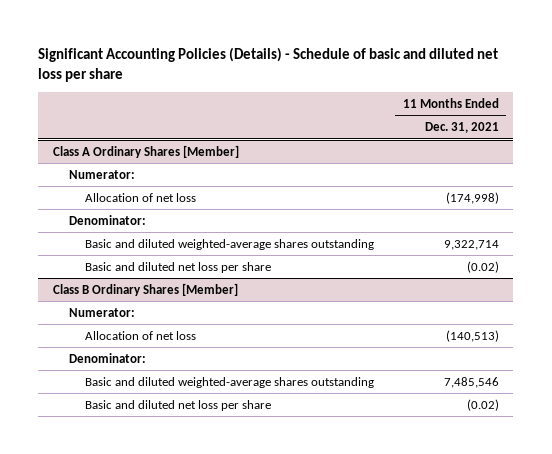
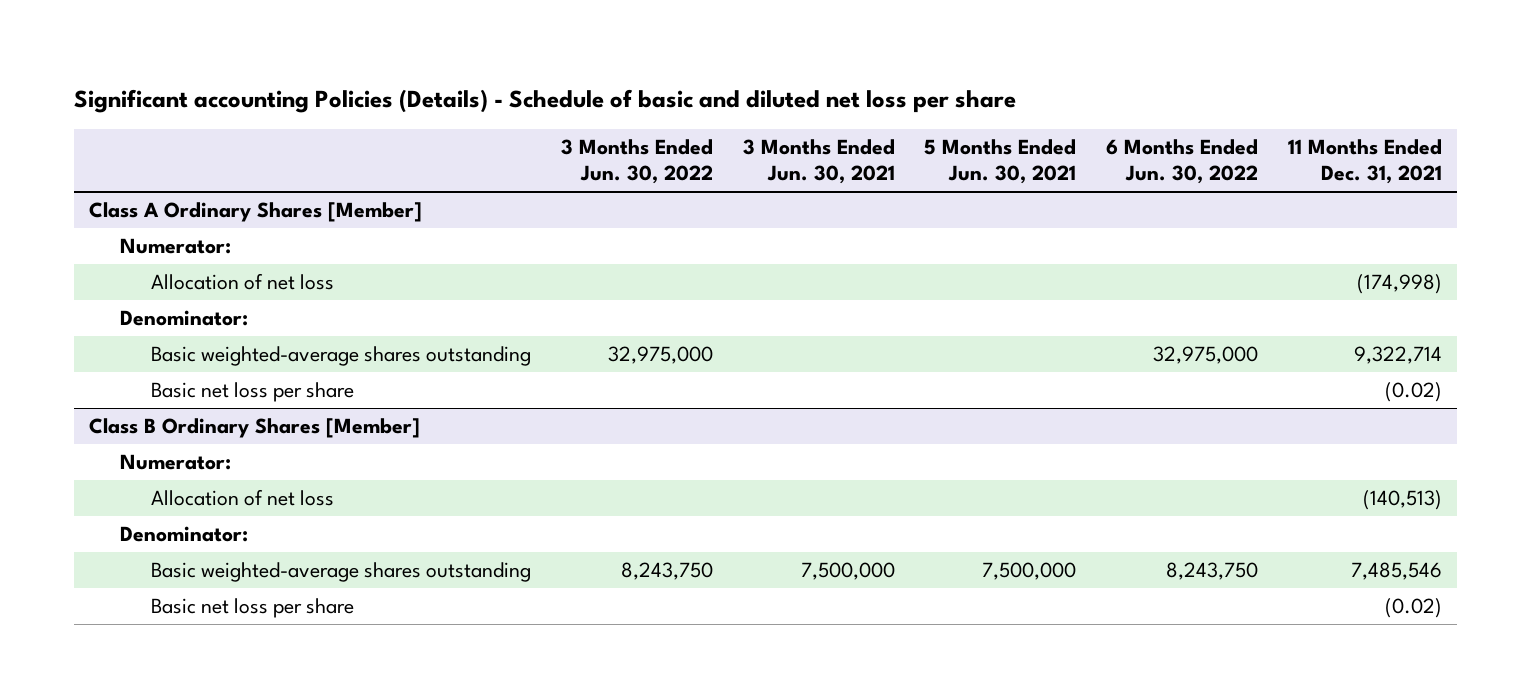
- Significant Accounting Policies (Details) - Schedule of basic and diluted net loss per share
+ Significant accounting Policies (Details) - Schedule of basic and diluted net loss per share
- | 11 Months Ended Dec. 31, 2021
+ | 3 Months Ended Jun. 30, 2022 | 3 Months Ended Jun. 30, 2021 | 5 Months Ended Jun. 30, 2021 | 6 Months Ended Jun. 30, 2022 | 11 Months Ended Dec. 31, 2021
@ Class A Ordinary Shares [Member]
- Basic and diluted weighted-average shares outstanding | 9,322,714
- Basic and diluted net loss per share | (0.02)
+ Basic weighted-average shares outstanding | 32,975,000 | | | 32,975,000 | 9,322,714
+ Basic net loss per share | | | | | (0.02)
@ Class B Ordinary Shares [Member]
- Basic and diluted weighted-average shares outstanding | 7,485,546
- Basic and diluted net loss per share | (0.02)
+ Basic weighted-average shares outstanding | 8,243,750 | 7,500,000 | 7,500,000 | 8,243,750 | 7,485,546
+ Basic net loss per share | | | | | (0.02)

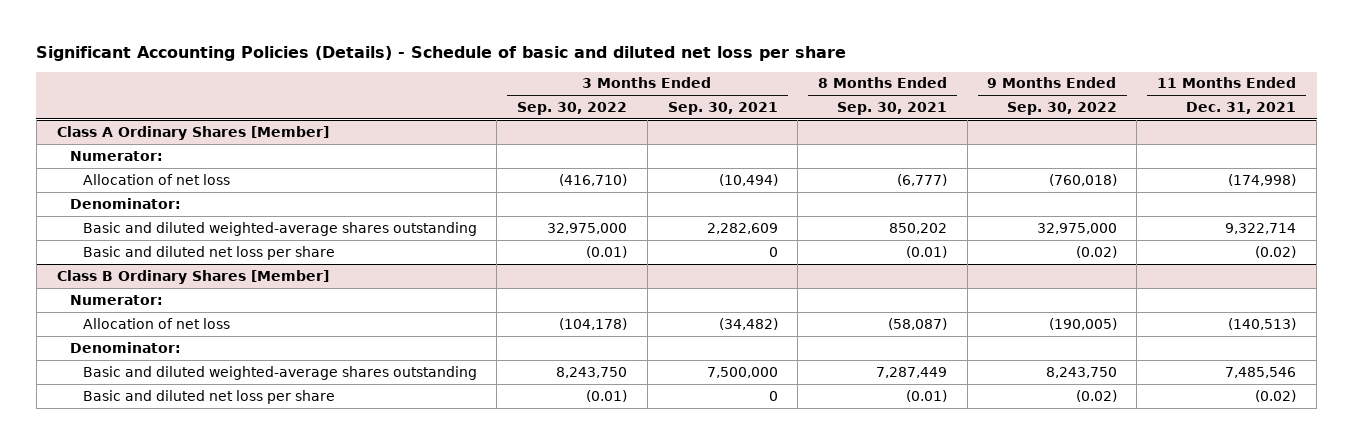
- Significant accounting Policies (Details) - Schedule of basic and diluted net loss per share
+ Significant Accounting Policies (Details) - Schedule of basic and diluted net loss per share
- | 3 Months Ended Jun. 30, 2022 | 3 Months Ended Jun. 30, 2021 | 5 Months Ended Jun. 30, 2021 | 6 Months Ended Jun. 30, 2022 | 11 Months Ended Dec. 31, 2021
+ | 3 Months Ended Sep. 30, 2022 | 3 Months Ended Sep. 30, 2021 | 8 Months Ended Sep. 30, 2021 | 9 Months Ended Sep. 30, 2022 | 11 Months Ended Dec. 31, 2021
@ Class A Ordinary Shares [Member]
- Basic weighted-average shares outstanding | 32,975,000 | | | 32,975,000 | 9,322,714
- Basic net loss per share | | | | | (0.02)
+ Basic and diluted weighted-average shares outstanding | 32,975,000 | 2,282,609 | 850,202 | 32,975,000 | 9,322,714
+ Basic and diluted net loss per share | (0.01) | 0 | (0.01) | (0.02) | (0.02)
@ Class B Ordinary Shares [Member]
- Basic weighted-average shares outstanding | 8,243,750 | 7,500,000 | 7,500,000 | 8,243,750 | 7,485,546
- Basic net loss per share | | | | | (0.02)
+ Basic and diluted weighted-average shares outstanding | 8,243,750 | 7,500,000 | 7,287,449 | 8,243,750 | 7,485,546
+ Basic and diluted net loss per share | (0.01) | 0 | (0.01) | (0.02) | (0.02)

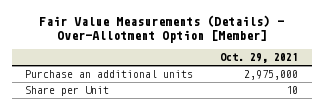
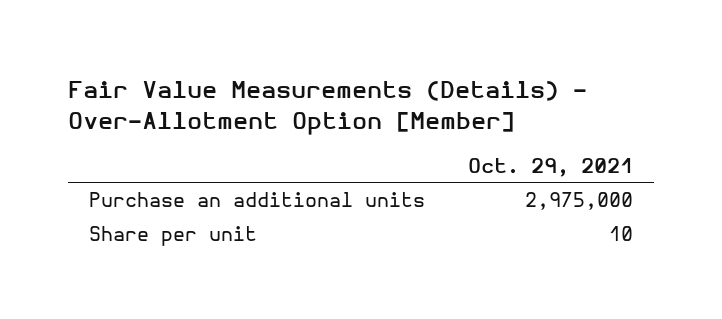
- Share per Unit | 10
+ Share per unit | 10

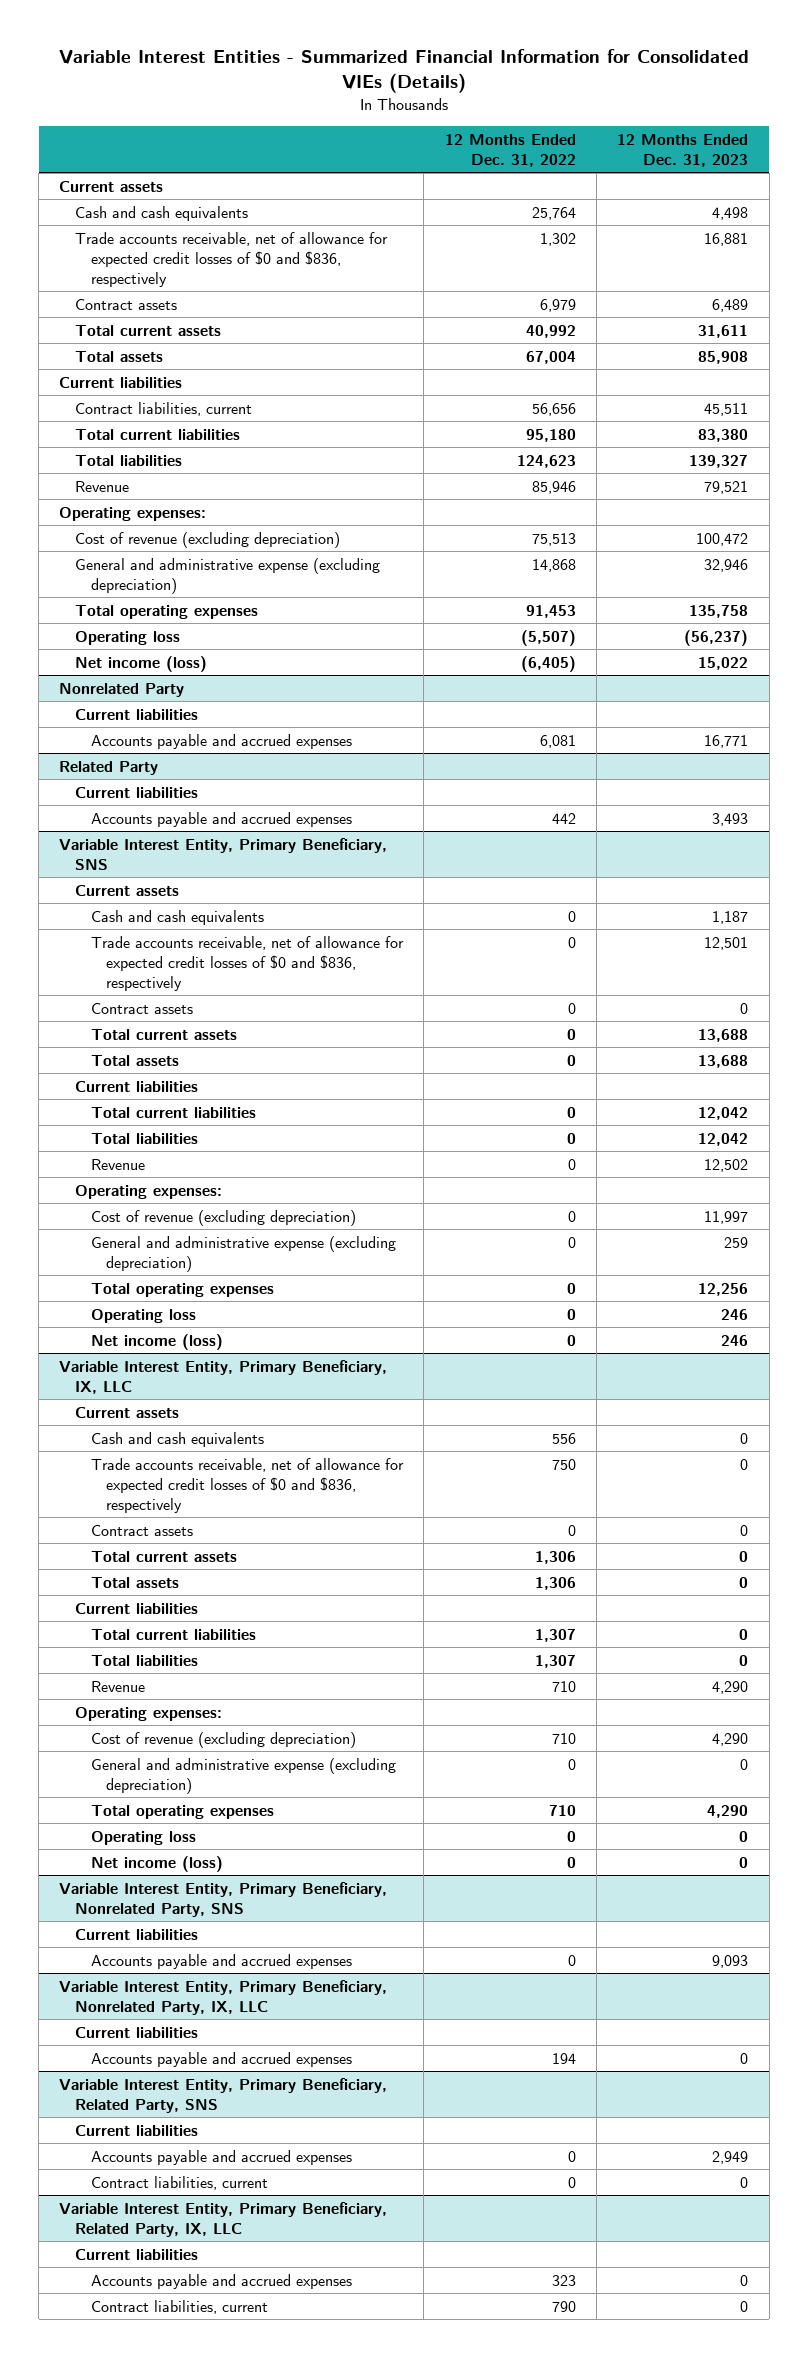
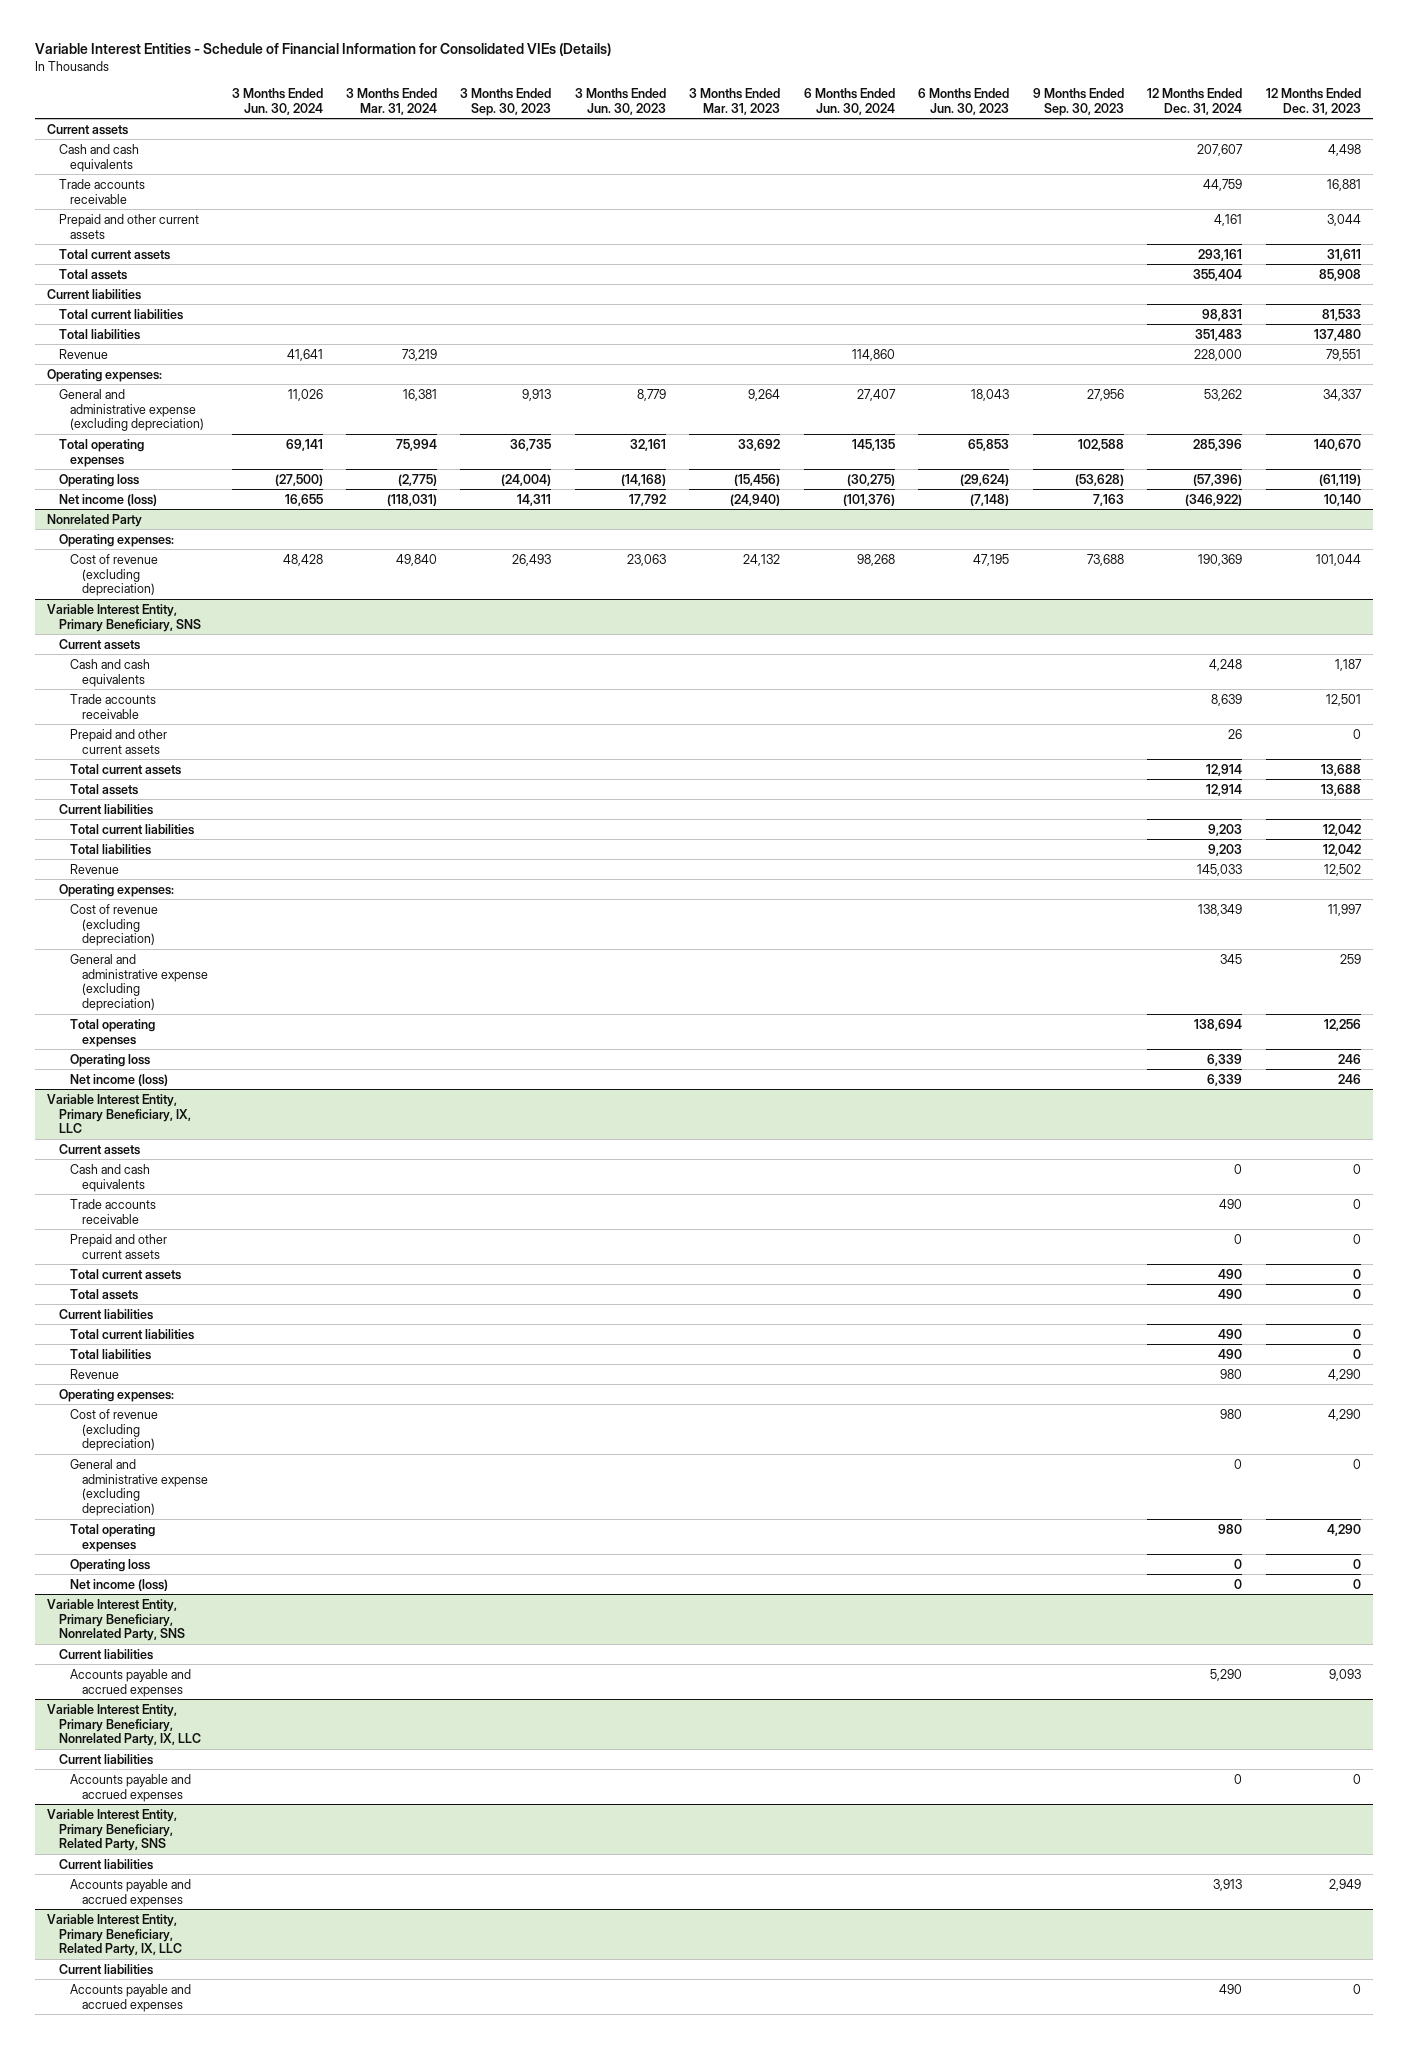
- Variable Interest Entities - Summarized Financial Information for Consolidated VIEs (Details)
+ Variable Interest Entities - Schedule of Financial Information for Consolidated VIEs (Details)
- | 12 Months Ended Dec. 31, 2022 | 12 Months Ended Dec. 31, 2023
+ | 3 Months Ended Jun. 30, 2024 | 3 Months Ended Mar. 31, 2024 | 3 Months Ended Sep. 30, 2023 | 3 Months Ended Jun. 30, 2023 | 3 Months Ended Mar. 31, 2023 | 6 Months Ended Jun. 30, 2024 | 6 Months Ended Jun. 30, 2023 | 9 Months Ended Sep. 30, 2023 | 12 Months Ended Dec. 31, 2024 | 12 Months Ended Dec. 31, 2023
- Trade accounts receivable, net of allowance for expected credit losses of $0 and $836, respectively | 1,302 | 16,881
- Contract assets | 6,979 | 6,489
+ Trade accounts receivable | | | | | | | | | 44,759 | 16,881
+ Prepaid and other current assets | | | | | | | | | 4,161 | 3,044
- Contract liabilities, current | 56,656 | 45,511
- Total current liabilities | 95,180 | 83,380
- Total liabilities | 124,623 | 139,327
- Revenue | 85,946 | 79,521
+ Total current liabilities | | | | | | | | | 98,831 | 81,533
+ Total liabilities | | | | | | | | | 351,483 | 137,480
+ Revenue | 41,641 | 73,219 | | | | 114,860 | | | 228,000 | 79,551
- Cost of revenue (excluding depreciation) | 75,513 | 100,472
- General and administrative expense (excluding depreciation) | 14,868 | 32,946
- Total operating expenses | 91,453 | 135,758
- Operating loss | (5,507) | (56,237)
- Net income (loss) | (6,405) | 15,022
+ General and administrative expense (excluding depreciation) | 11,026 | 16,381 | 9,913 | 8,779 | 9,264 | 27,407 | 18,043 | 27,956 | 53,262 | 34,337
+ Total operating expenses | 69,141 | 75,994 | 36,735 | 32,161 | 33,692 | 145,135 | 65,853 | 102,588 | 285,396 | 140,670
+ Operating loss | (27,500) | (2,775) | (24,004) | (14,168) | (15,456) | (30,275) | (29,624) | (53,628) | (57,396) | (61,119)
+ Net income (loss) | 16,655 | (118,031) | 14,311 | 17,792 | (24,940) | (101,376) | (7,148) | 7,163 | (346,922) | 10,140
@ Nonrelated Party
- Current liabilities
- Accounts payable and accrued expenses | 6,081 | 16,771
- Related Party
- Current liabilities
- Accounts payable and accrued expenses | 442 | 3,493
@ Nonrelated Party
+ Operating expenses:
+ Cost of revenue (excluding depreciation) | 48,428 | 49,840 | 26,493 | 23,063 | 24,132 | 98,268 | 47,195 | 73,688 | 190,369 | 101,044
@ Variable Interest Entity, Primary Beneficiary, SNS
- Trade accounts receivable, net of allowance for expected credit losses of $0 and $836, respectively | 0 | 12,501
- Contract assets | 0 | 0
+ Trade accounts receivable | | | | | | | | | 8,639 | 12,501
+ Prepaid and other current assets | | | | | | | | | 26 | 0
@ Variable Interest Entity, Primary Beneficiary, IX, LLC
- Trade accounts receivable, net of allowance for expected credit losses of $0 and $836, respectively | 750 | 0
- Contract assets | 0 | 0
+ Trade accounts receivable | | | | | | | | | 490 | 0
+ Prepaid and other current assets | | | | | | | | | 0 | 0
@ Variable Interest Entity, Primary Beneficiary, Related Party, SNS
- Contract liabilities, current | 0 | 0
@ Variable Interest Entity, Primary Beneficiary, Related Party, IX, LLC
- Contract liabilities, current | 790 | 0

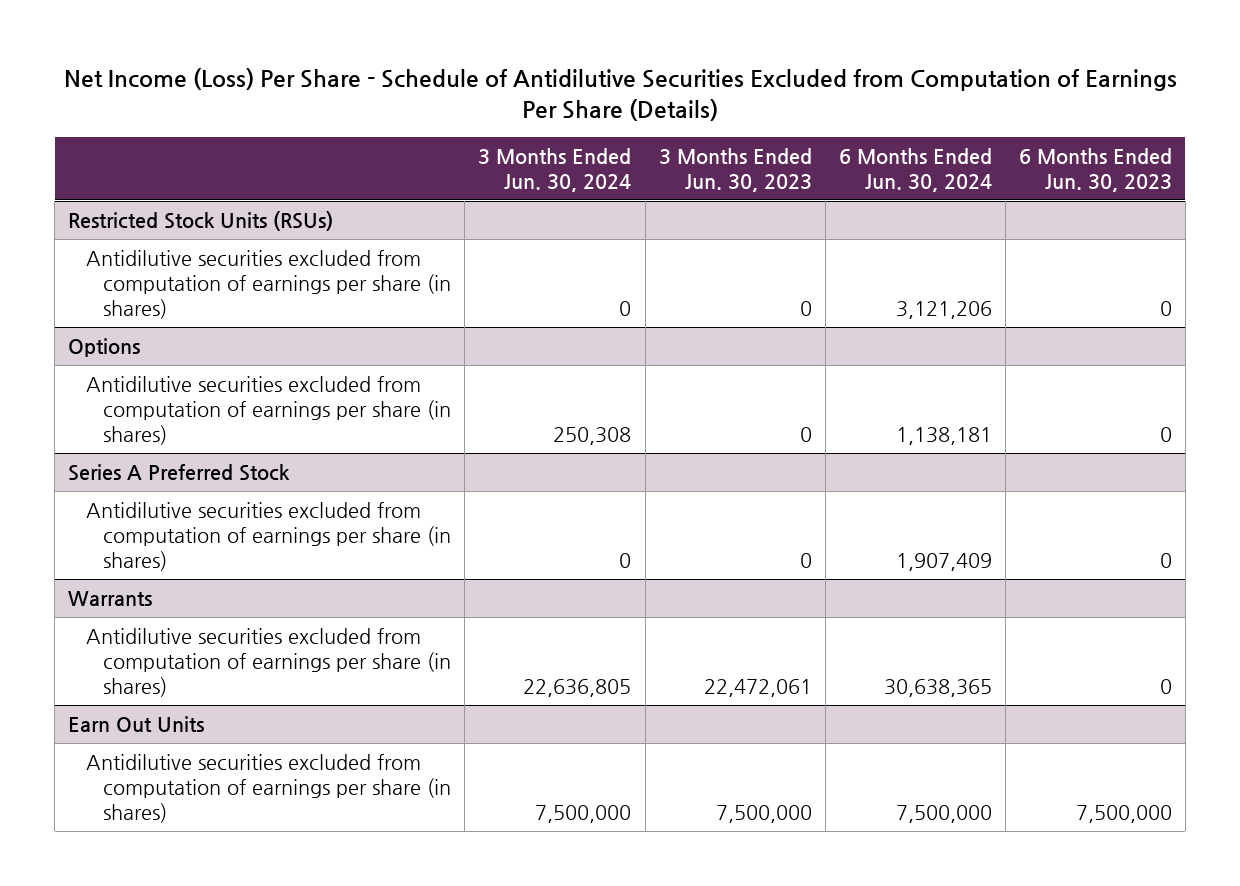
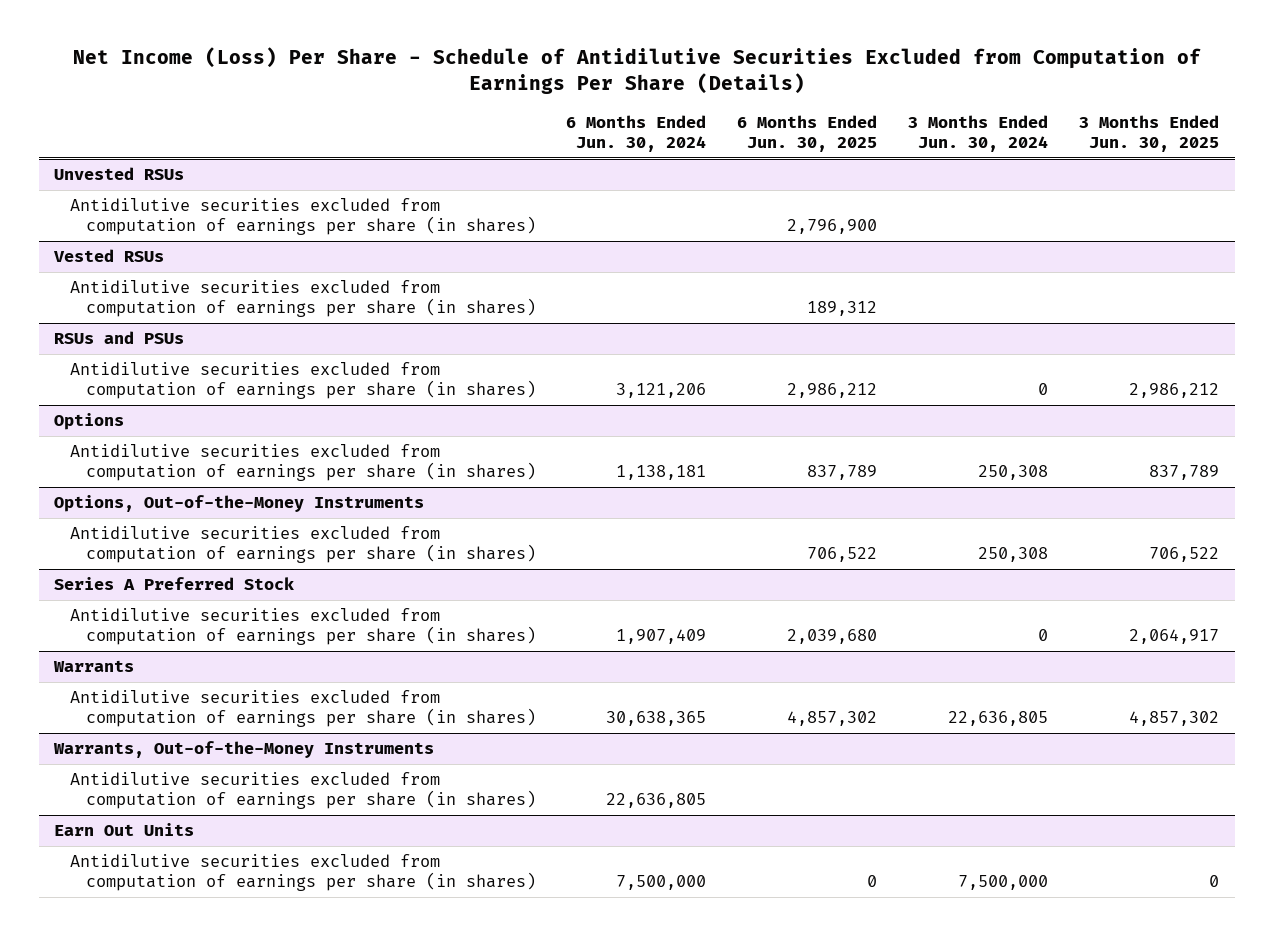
- | 3 Months Ended Jun. 30, 2024 | 3 Months Ended Jun. 30, 2023 | 6 Months Ended Jun. 30, 2024 | 6 Months Ended Jun. 30, 2023
+ | 6 Months Ended Jun. 30, 2024 | 6 Months Ended Jun. 30, 2025 | 3 Months Ended Jun. 30, 2024 | 3 Months Ended Jun. 30, 2025
- Restricted Stock Units (RSUs)
+ Unvested RSUs
+ Antidilutive securities excluded from computation of earnings per share (in shares) | | 2,796,900 | |
+ Vested RSUs
+ Antidilutive securities excluded from computation of earnings per share (in shares) | | 189,312 | |
+ RSUs and PSUs
+ Options, Out-of-the-Money Instruments
+ Antidilutive securities excluded from computation of earnings per share (in shares) | | 706,522 | 250,308 | 706,522
+ Warrants, Out-of-the-Money Instruments
+ Antidilutive securities excluded from computation of earnings per share (in shares) | 22,636,805 | | |

